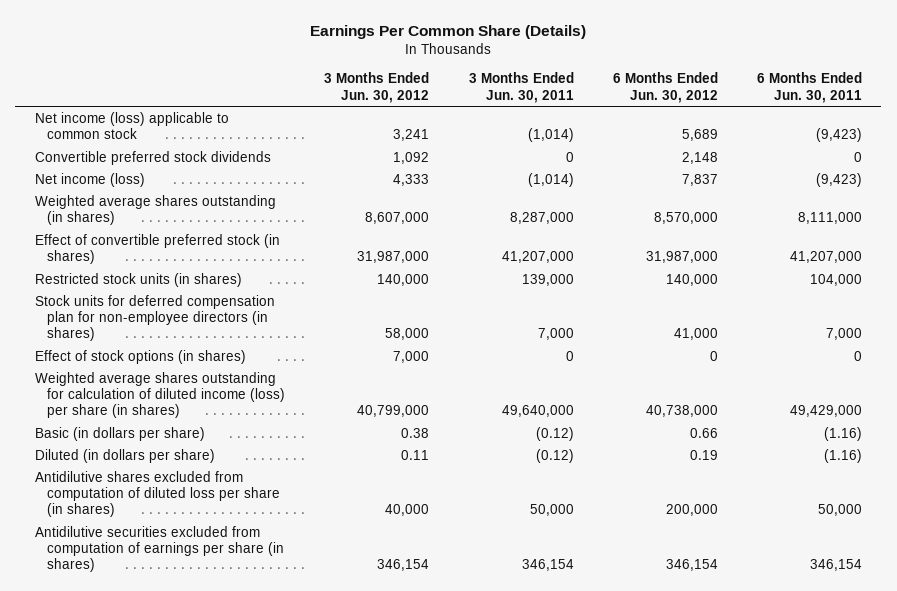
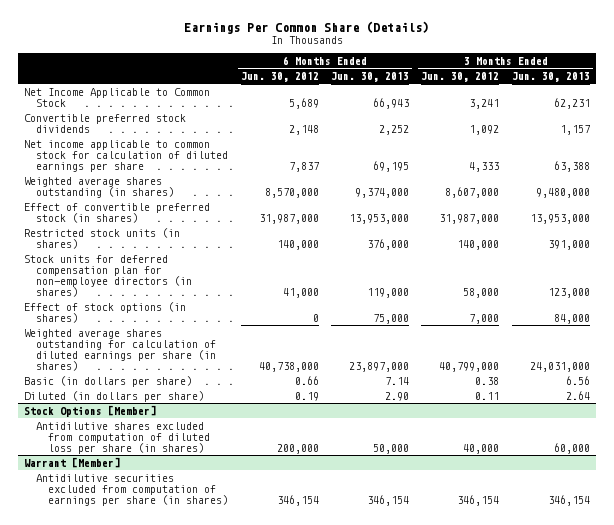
- | 3 Months Ended Jun. 30, 2012 | 3 Months Ended Jun. 30, 2011 | 6 Months Ended Jun. 30, 2012 | 6 Months Ended Jun. 30, 2011
+ | 6 Months Ended Jun. 30, 2012 | 6 Months Ended Jun. 30, 2013 | 3 Months Ended Jun. 30, 2012 | 3 Months Ended Jun. 30, 2013
- Net income (loss) applicable to common stock | 3,241 | (1,014) | 5,689 | (9,423)
+ Net Income Applicable to Common Stock | 5,689 | 66,943 | 3,241 | 62,231
- Net income (loss) | 4,333 | (1,014) | 7,837 | (9,423)
+ Net income applicable to common stock for calculation of diluted earnings per share | 7,837 | 69,195 | 4,333 | 63,388
- Weighted average shares outstanding for calculation of diluted income (loss) per share (in shares) | 40,799,000 | 49,640,000 | 40,738,000 | 49,429,000
+ Weighted average shares outstanding for calculation of diluted earnings per share (in shares) | 40,738,000 | 23,897,000 | 40,799,000 | 24,031,000
+ Stock Options [Member]
+ Warrant [Member]

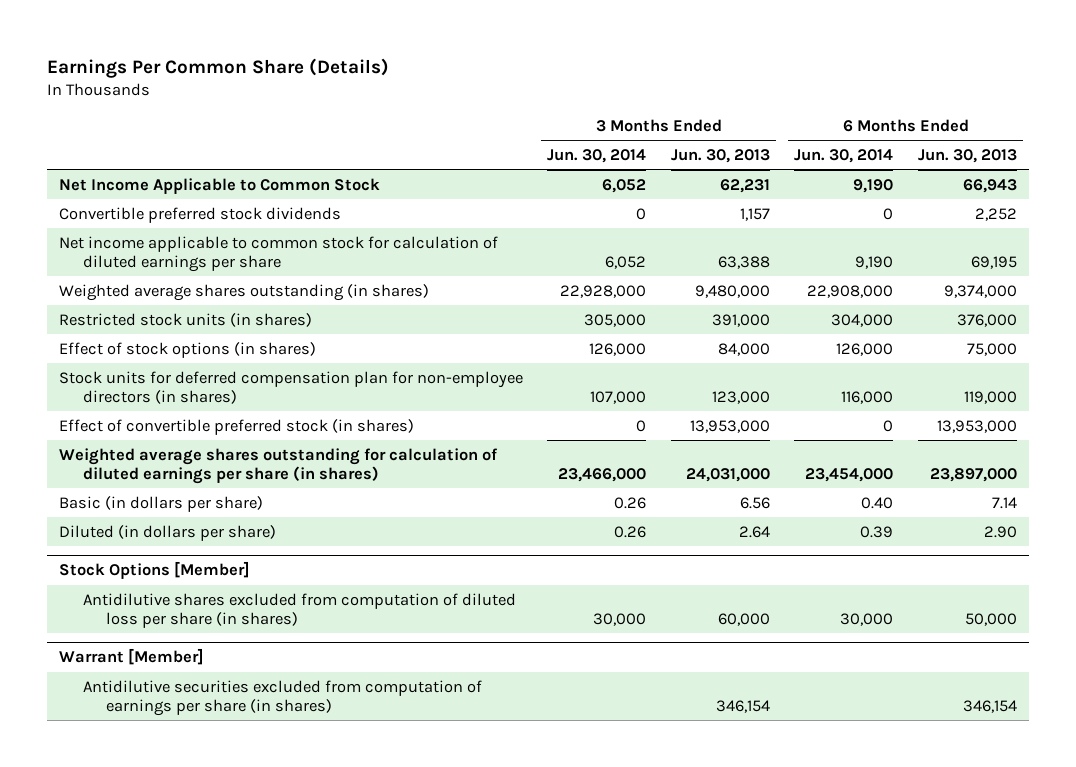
- | 6 Months Ended Jun. 30, 2012 | 6 Months Ended Jun. 30, 2013 | 3 Months Ended Jun. 30, 2012 | 3 Months Ended Jun. 30, 2013
+ | 3 Months Ended Jun. 30, 2014 | 3 Months Ended Jun. 30, 2013 | 6 Months Ended Jun. 30, 2014 | 6 Months Ended Jun. 30, 2013
moved down: Stock units for deferred compensation plan for non-employee directors (in shares) | 107,000 | 123,000 | 116,000 | 119,000
moved down: Effect of convertible preferred stock (in shares) | 0 | 13,953,000 | 0 | 13,953,000

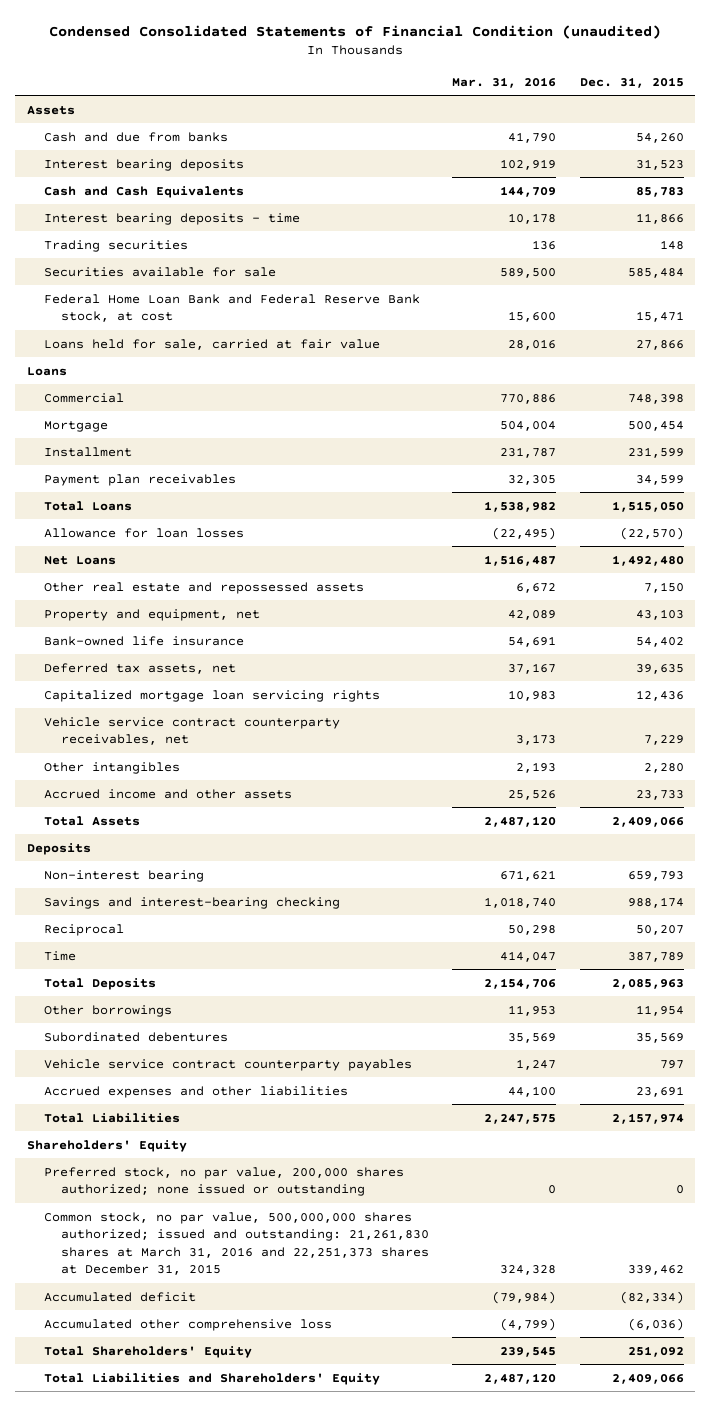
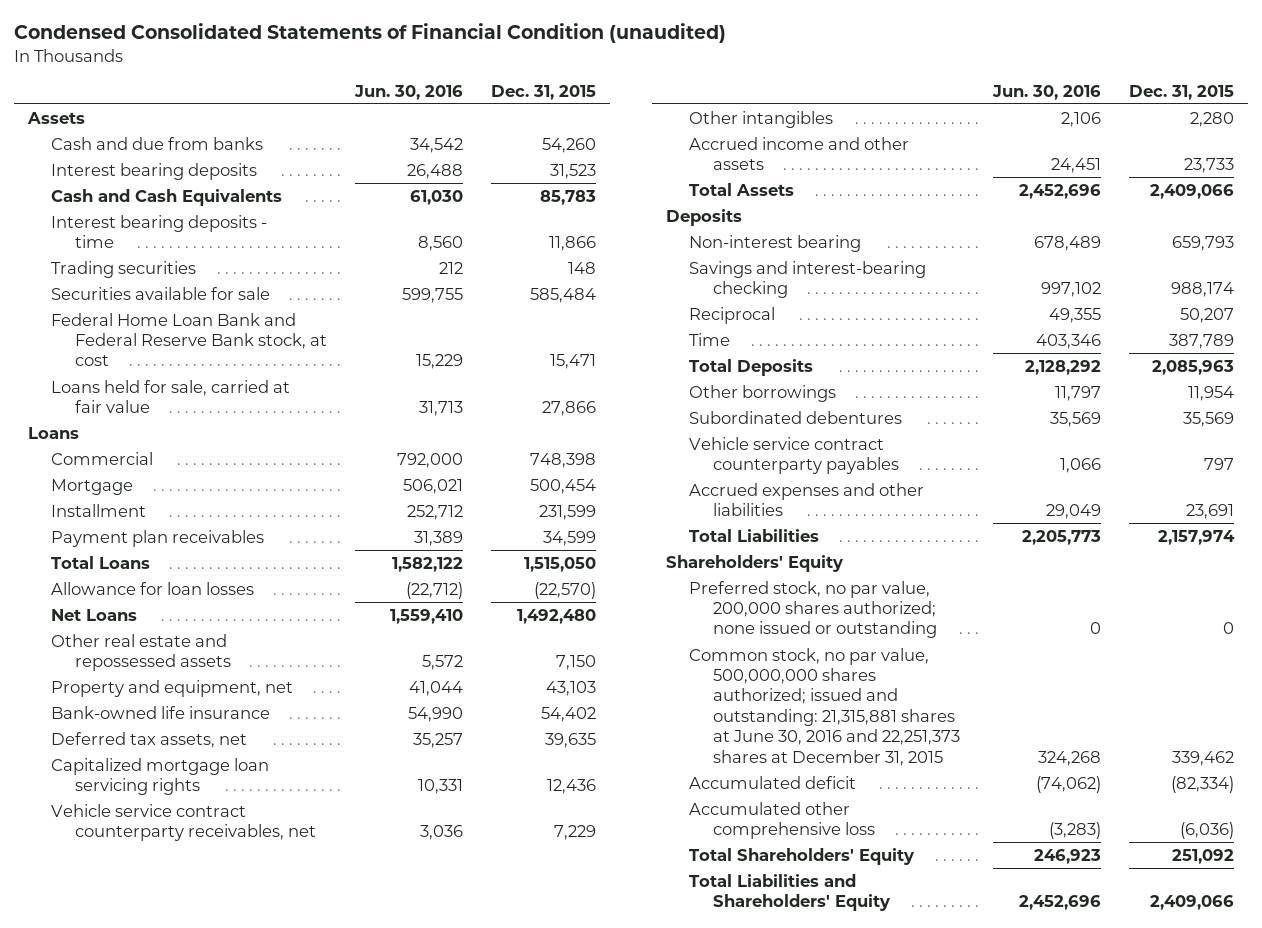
- | Mar. 31, 2016 | Dec. 31, 2015
+ | Jun. 30, 2016 | Dec. 31, 2015
- Common stock, no par value, 500,000,000 shares authorized; issued and outstanding: 21,261,830 shares at March 31, 2016 and 22,251,373 shares at December 31, 2015 | 324,328 | 339,462
+ Common stock, no par value, 500,000,000 shares authorized; issued and outstanding: 21,315,881 shares at June 30, 2016 and 22,251,373 shares at December 31, 2015 | 324,268 | 339,462

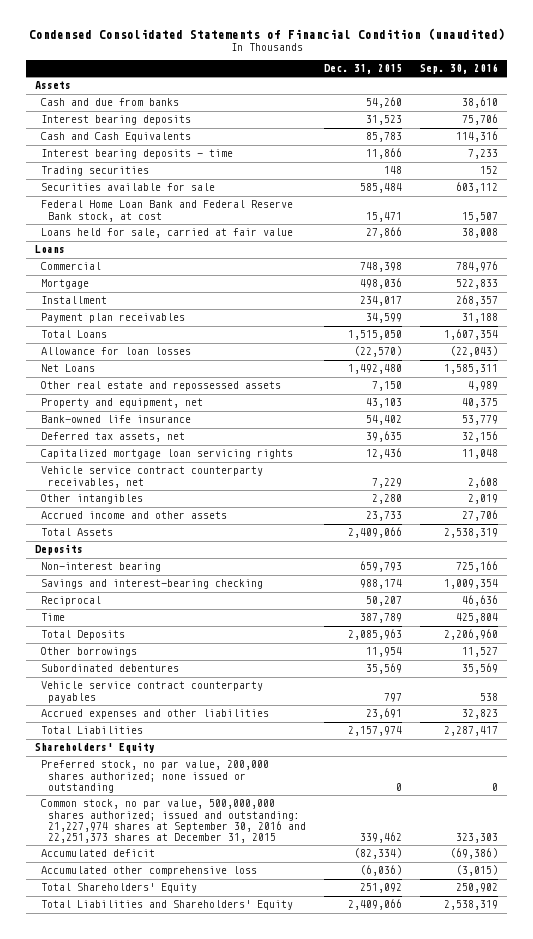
- | Jun. 30, 2016 | Dec. 31, 2015
+ | Dec. 31, 2015 | Sep. 30, 2016
- Mortgage | 506,021 | 500,454
- Installment | 252,712 | 231,599
+ Mortgage | 498,036 | 522,833
+ Installment | 234,017 | 268,357
- Common stock, no par value, 500,000,000 shares authorized; issued and outstanding: 21,315,881 shares at June 30, 2016 and 22,251,373 shares at December 31, 2015 | 324,268 | 339,462
+ Common stock, no par value, 500,000,000 shares authorized; issued and outstanding: 21,227,974 shares at September 30, 2016 and 22,251,373 shares at December 31, 2015 | 339,462 | 323,303

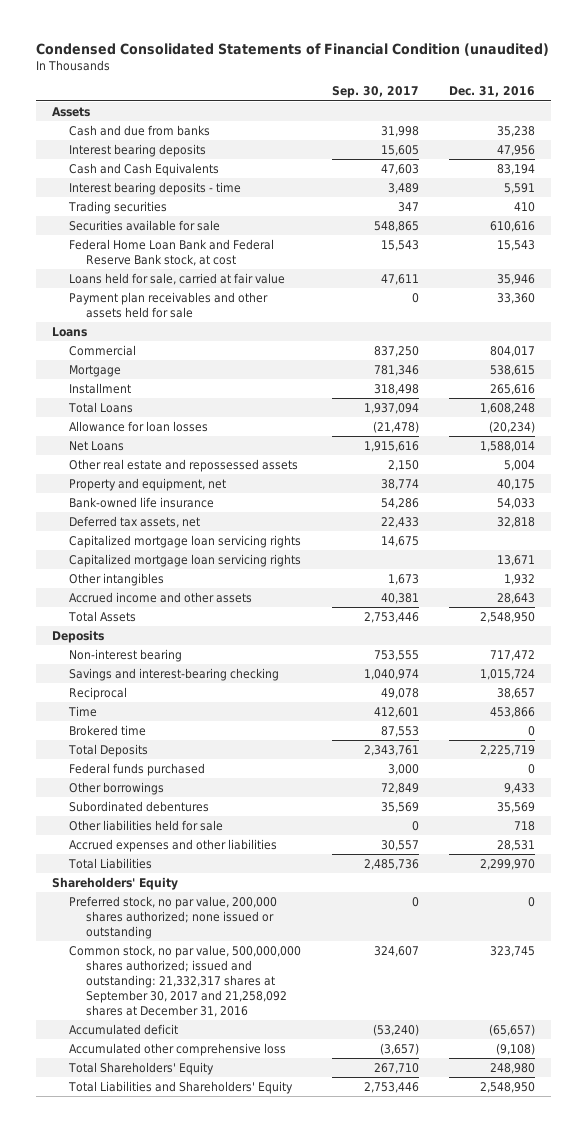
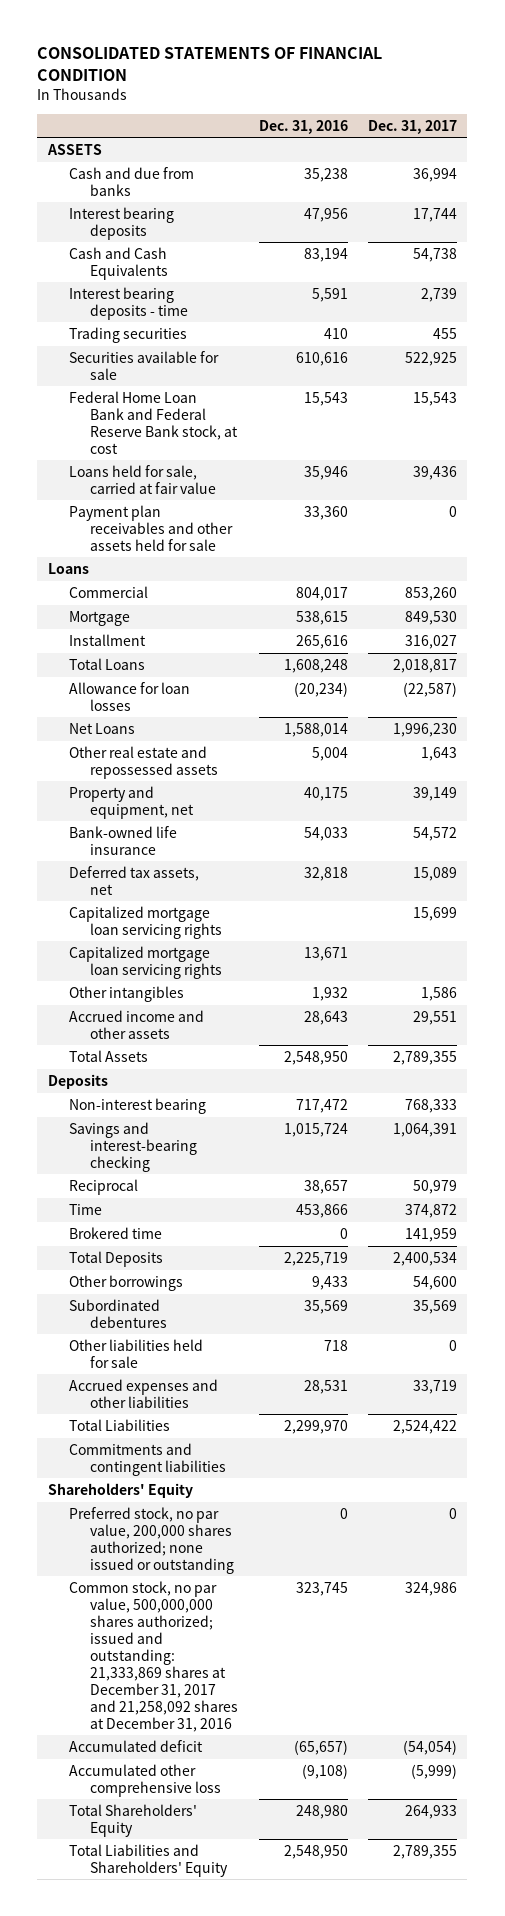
- Condensed Consolidated Statements of Financial Condition (unaudited)
+ CONSOLIDATED STATEMENTS OF FINANCIAL CONDITION
- | Sep. 30, 2017 | Dec. 31, 2016
+ | Dec. 31, 2016 | Dec. 31, 2017
- Assets
+ ASSETS
- Federal funds purchased | 3,000 | 0
+ Commitments and contingent liabilities
- Common stock, no par value, 500,000,000 shares authorized; issued and outstanding: 21,332,317 shares at September 30, 2017 and 21,258,092 shares at December 31, 2016 | 324,607 | 323,745
+ Common stock, no par value, 500,000,000 shares authorized; issued and outstanding: 21,333,869 shares at December 31, 2017 and 21,258,092 shares at December 31, 2016 | 323,745 | 324,986

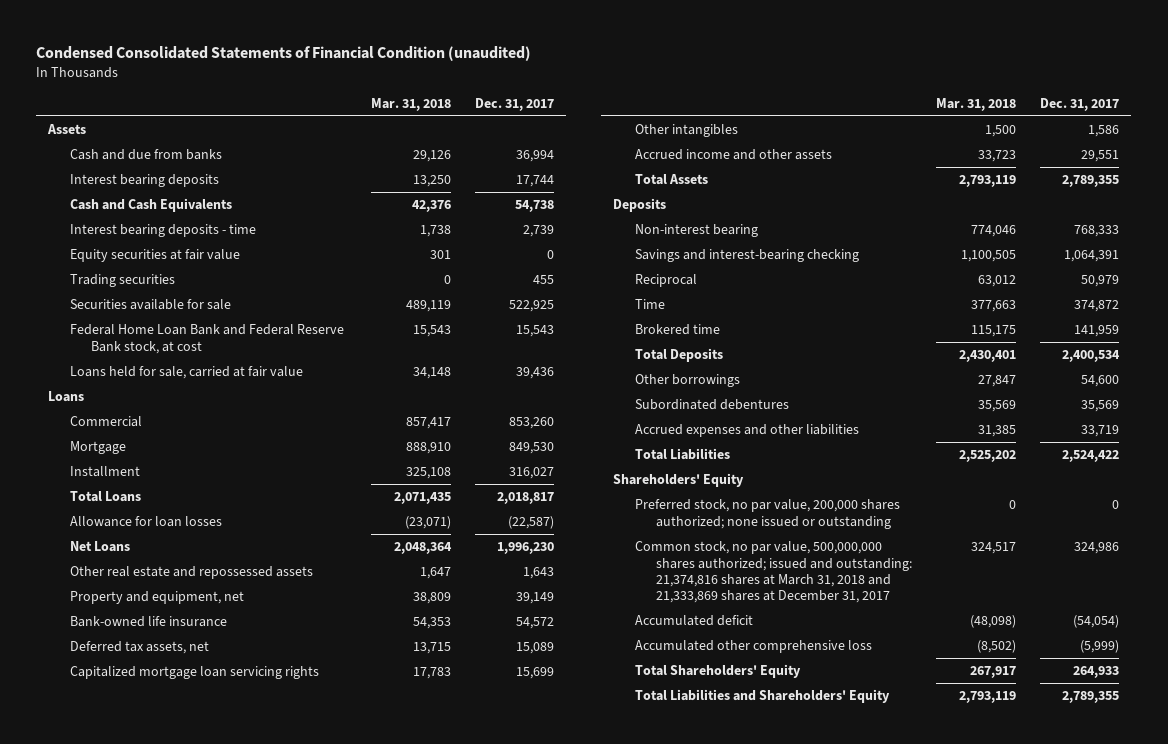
- CONSOLIDATED STATEMENTS OF FINANCIAL CONDITION
+ Condensed Consolidated Statements of Financial Condition (unaudited)
- | Dec. 31, 2016 | Dec. 31, 2017
+ | Mar. 31, 2018 | Dec. 31, 2017
- ASSETS
+ Assets
+ Equity securities at fair value | 301 | 0
- Payment plan receivables and other assets held for sale | 33,360 | 0
- Capitalized mortgage loan servicing rights | 13,671 |
- Other liabilities held for sale | 718 | 0
- Commitments and contingent liabilities
- Common stock, no par value, 500,000,000 shares authorized; issued and outstanding: 21,333,869 shares at December 31, 2017 and 21,258,092 shares at December 31, 2016 | 323,745 | 324,986
+ Common stock, no par value, 500,000,000 shares authorized; issued and outstanding: 21,374,816 shares at March 31, 2018 and 21,333,869 shares at December 31, 2017 | 324,517 | 324,986

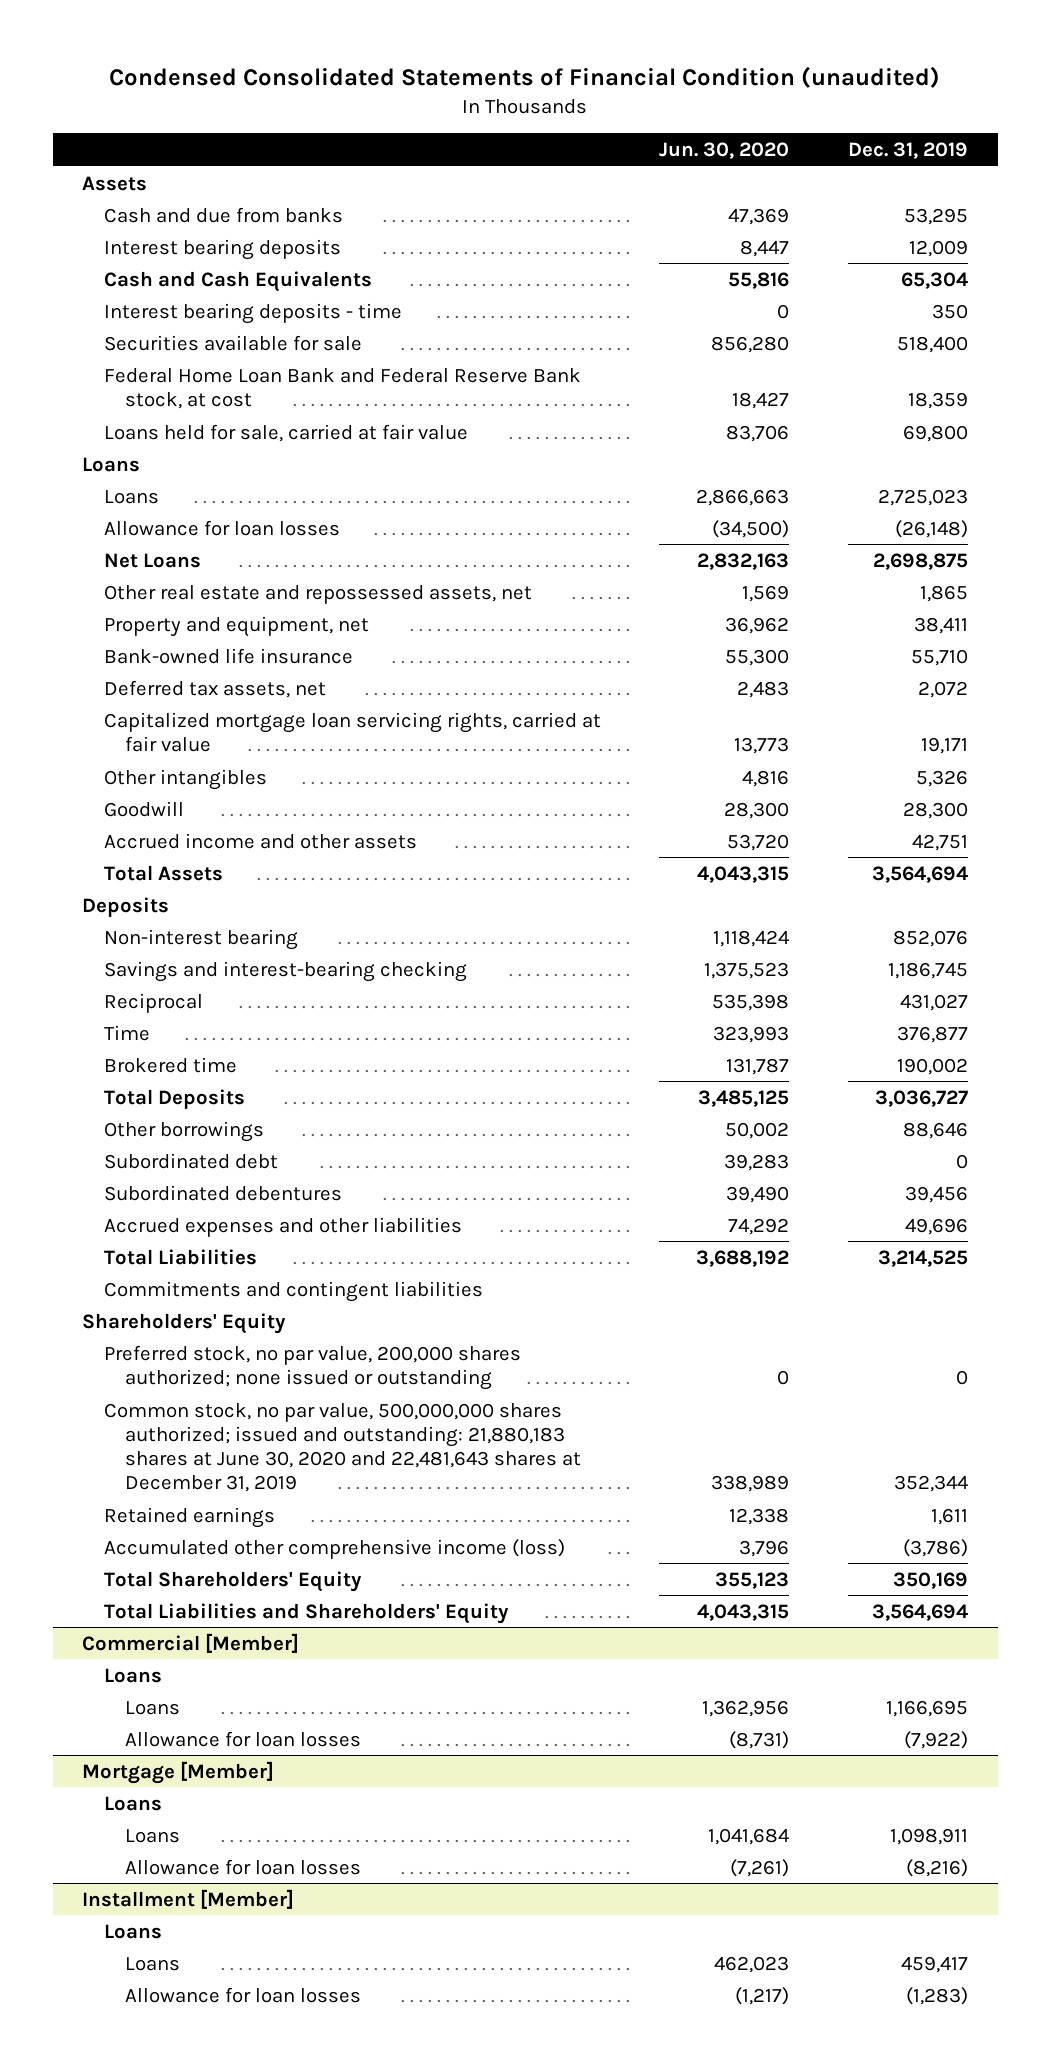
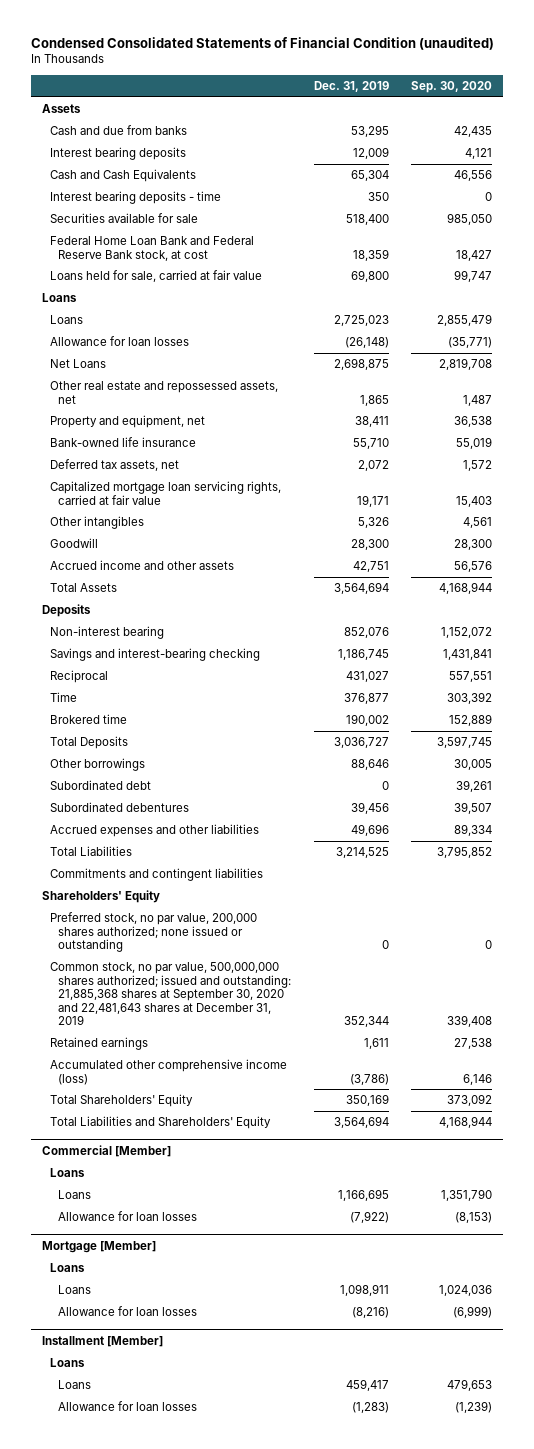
- | Jun. 30, 2020 | Dec. 31, 2019
+ | Dec. 31, 2019 | Sep. 30, 2020
- Common stock, no par value, 500,000,000 shares authorized; issued and outstanding: 21,880,183 shares at June 30, 2020 and 22,481,643 shares at December 31, 2019 | 338,989 | 352,344
+ Common stock, no par value, 500,000,000 shares authorized; issued and outstanding: 21,885,368 shares at September 30, 2020 and 22,481,643 shares at December 31, 2019 | 352,344 | 339,408

